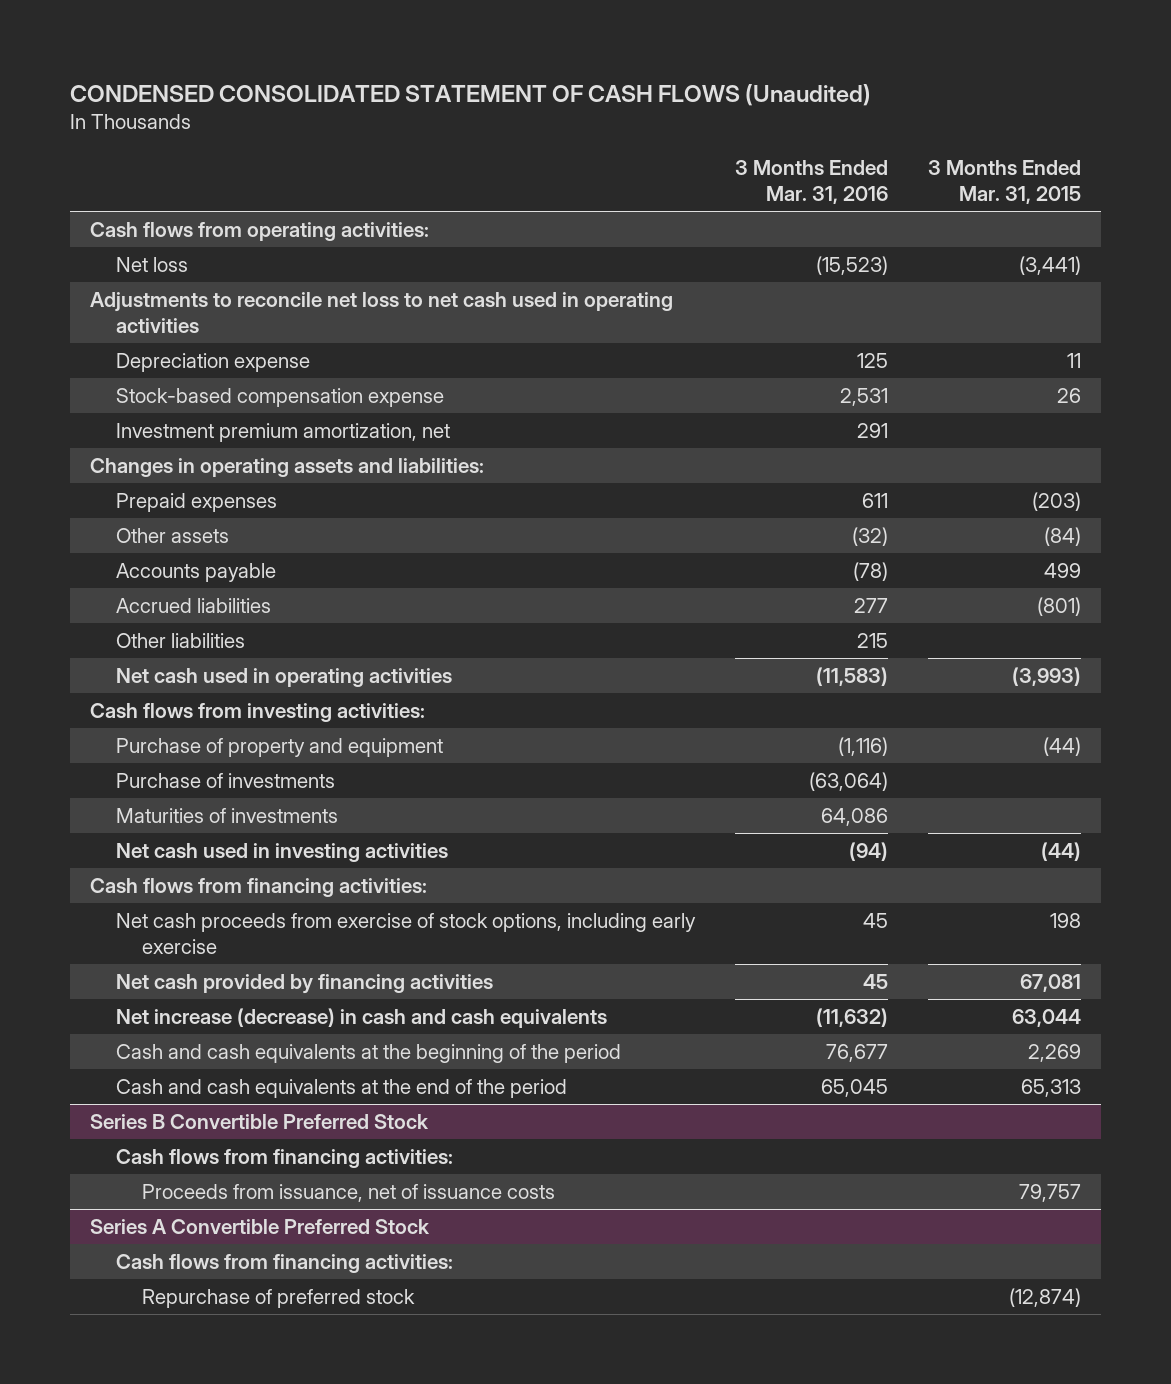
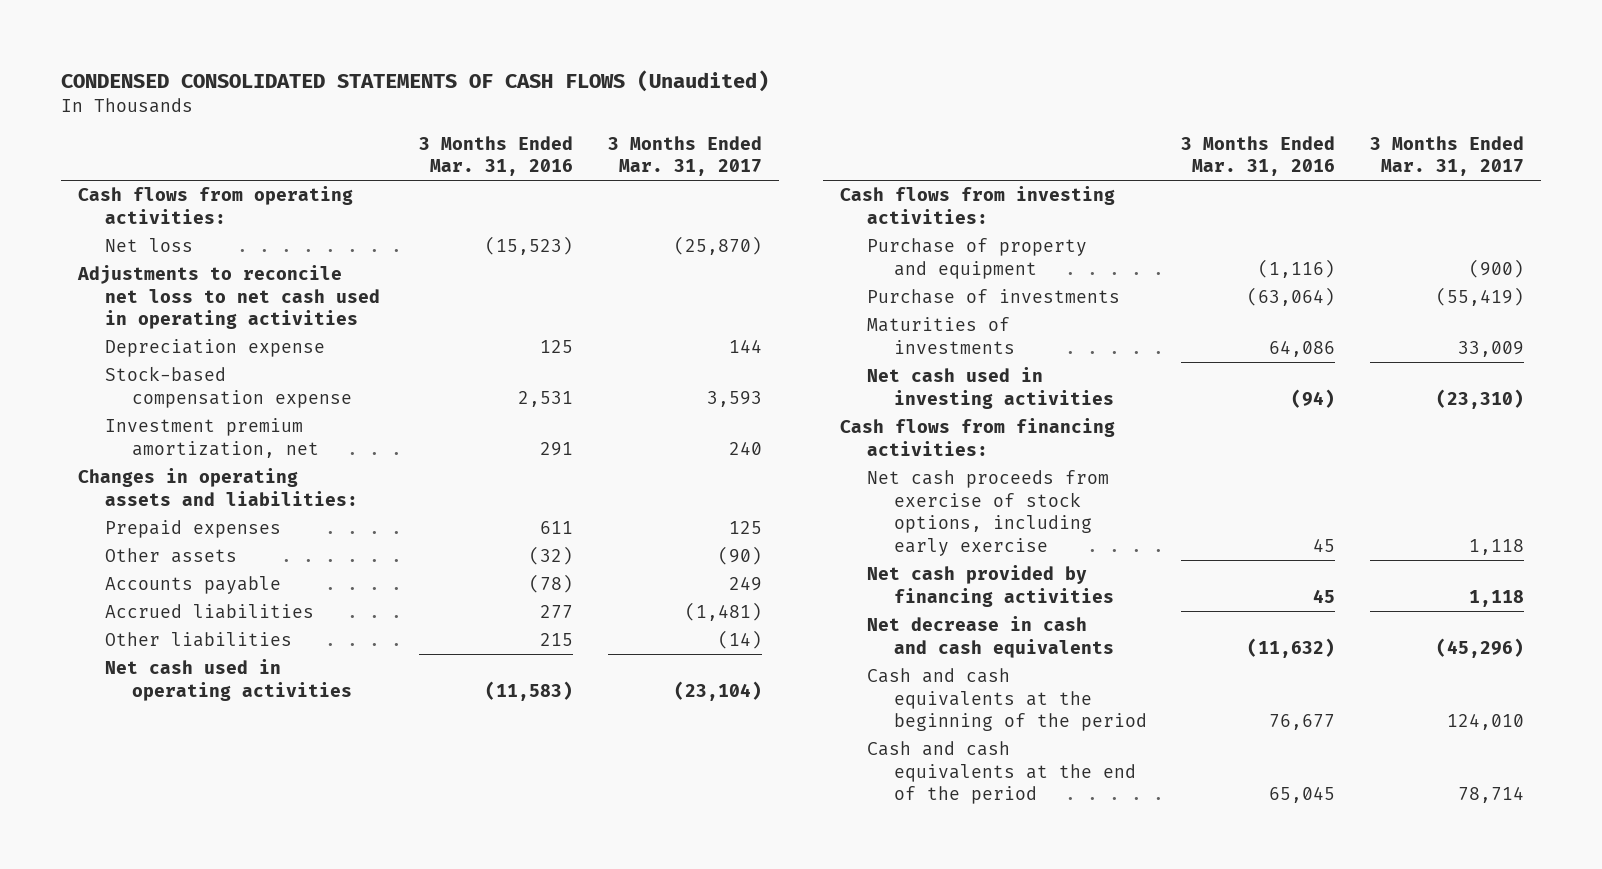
- CONDENSED CONSOLIDATED STATEMENT OF CASH FLOWS (Unaudited)
+ CONDENSED CONSOLIDATED STATEMENTS OF CASH FLOWS (Unaudited)
- | 3 Months Ended Mar. 31, 2016 | 3 Months Ended Mar. 31, 2015
+ | 3 Months Ended Mar. 31, 2016 | 3 Months Ended Mar. 31, 2017
- Net increase (decrease) in cash and cash equivalents | (11,632) | 63,044
+ Net decrease in cash and cash equivalents | (11,632) | (45,296)
- Series B Convertible Preferred Stock
- Cash flows from financing activities:
- Proceeds from issuance, net of issuance costs | | 79,757
- Series A Convertible Preferred Stock
- Cash flows from financing activities:
- Repurchase of preferred stock | | (12,874)

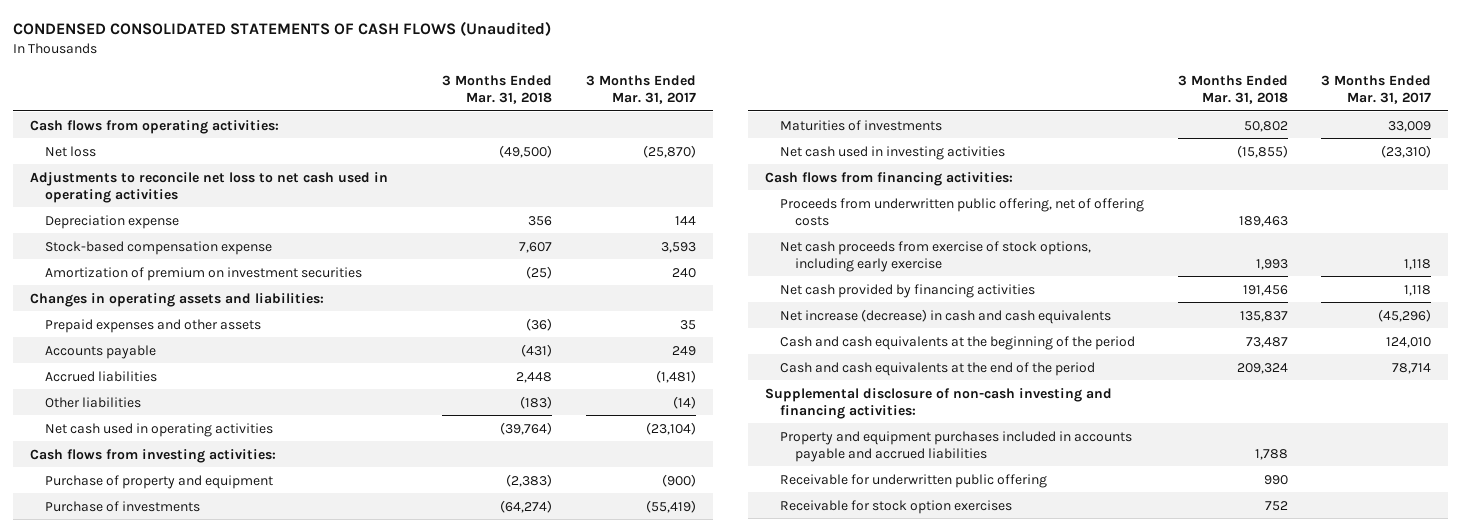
- | 3 Months Ended Mar. 31, 2016 | 3 Months Ended Mar. 31, 2017
+ | 3 Months Ended Mar. 31, 2018 | 3 Months Ended Mar. 31, 2017
- Investment premium amortization, net | 291 | 240
+ Amortization of premium on investment securities | (25) | 240
- Prepaid expenses | 611 | 125
- Other assets | (32) | (90)
+ Prepaid expenses and other assets | (36) | 35
+ Proceeds from underwritten public offering, net of offering costs | 189,463 |
- Net decrease in cash and cash equivalents | (11,632) | (45,296)
+ Net increase (decrease) in cash and cash equivalents | 135,837 | (45,296)
+ Supplemental disclosure of non-cash investing and financing activities:
+ Property and equipment purchases included in accounts payable and accrued liabilities | 1,788 |
+ Receivable for underwritten public offering | 990 |
+ Receivable for stock option exercises | 752 |

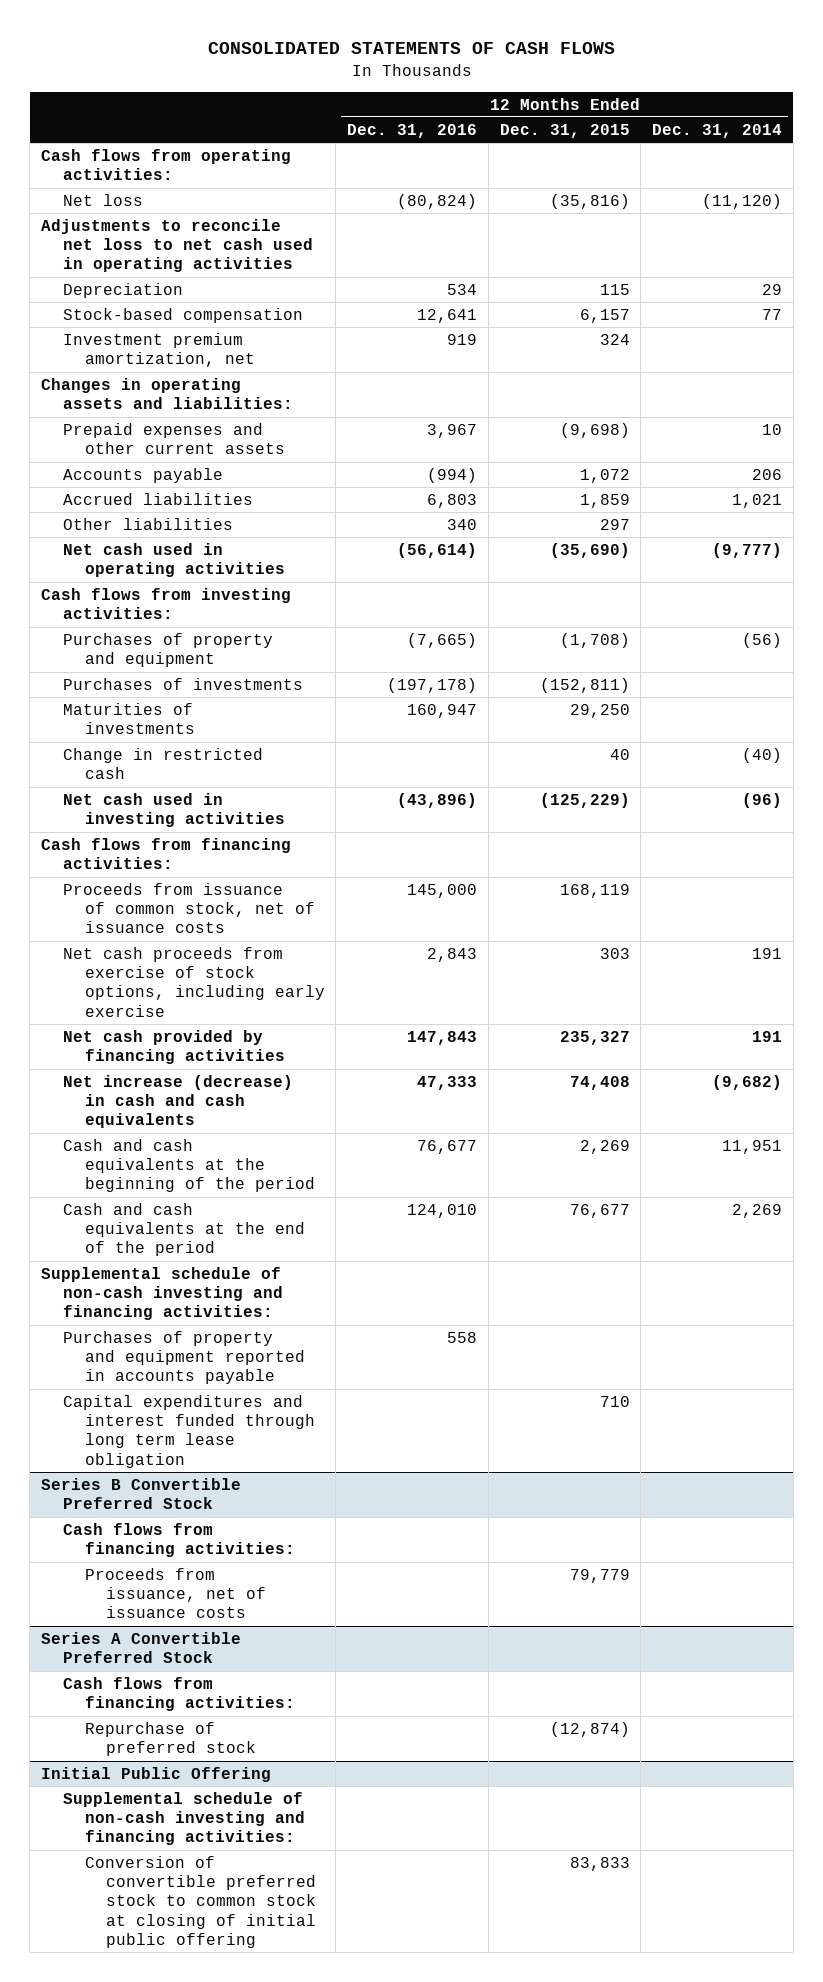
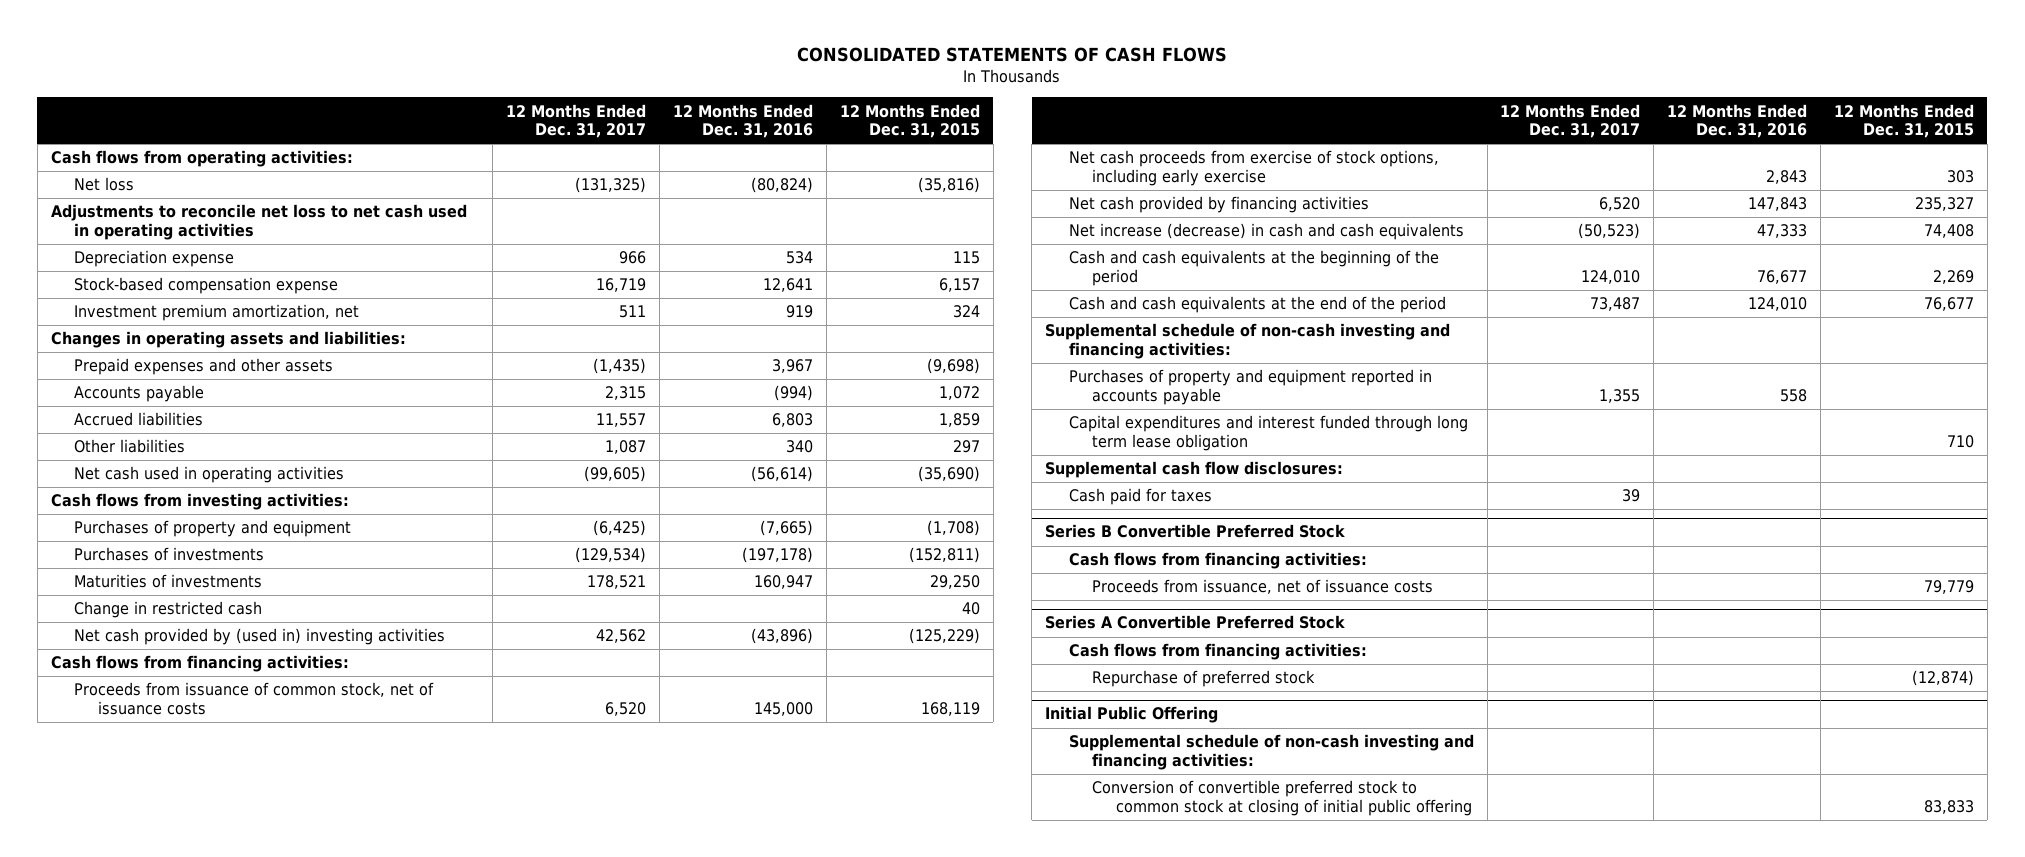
- | 12 Months Ended Dec. 31, 2016 | 12 Months Ended Dec. 31, 2015 | 12 Months Ended Dec. 31, 2014
+ | 12 Months Ended Dec. 31, 2017 | 12 Months Ended Dec. 31, 2016 | 12 Months Ended Dec. 31, 2015
- Depreciation | 534 | 115 | 29
- Stock-based compensation | 12,641 | 6,157 | 77
+ Depreciation expense | 966 | 534 | 115
+ Stock-based compensation expense | 16,719 | 12,641 | 6,157
- Prepaid expenses and other current assets | 3,967 | (9,698) | 10
+ Prepaid expenses and other assets | (1,435) | 3,967 | (9,698)
- Net cash used in investing activities | (43,896) | (125,229) | (96)
+ Net cash provided by (used in) investing activities | 42,562 | (43,896) | (125,229)
+ Supplemental cash flow disclosures:
+ Cash paid for taxes | 39 | |

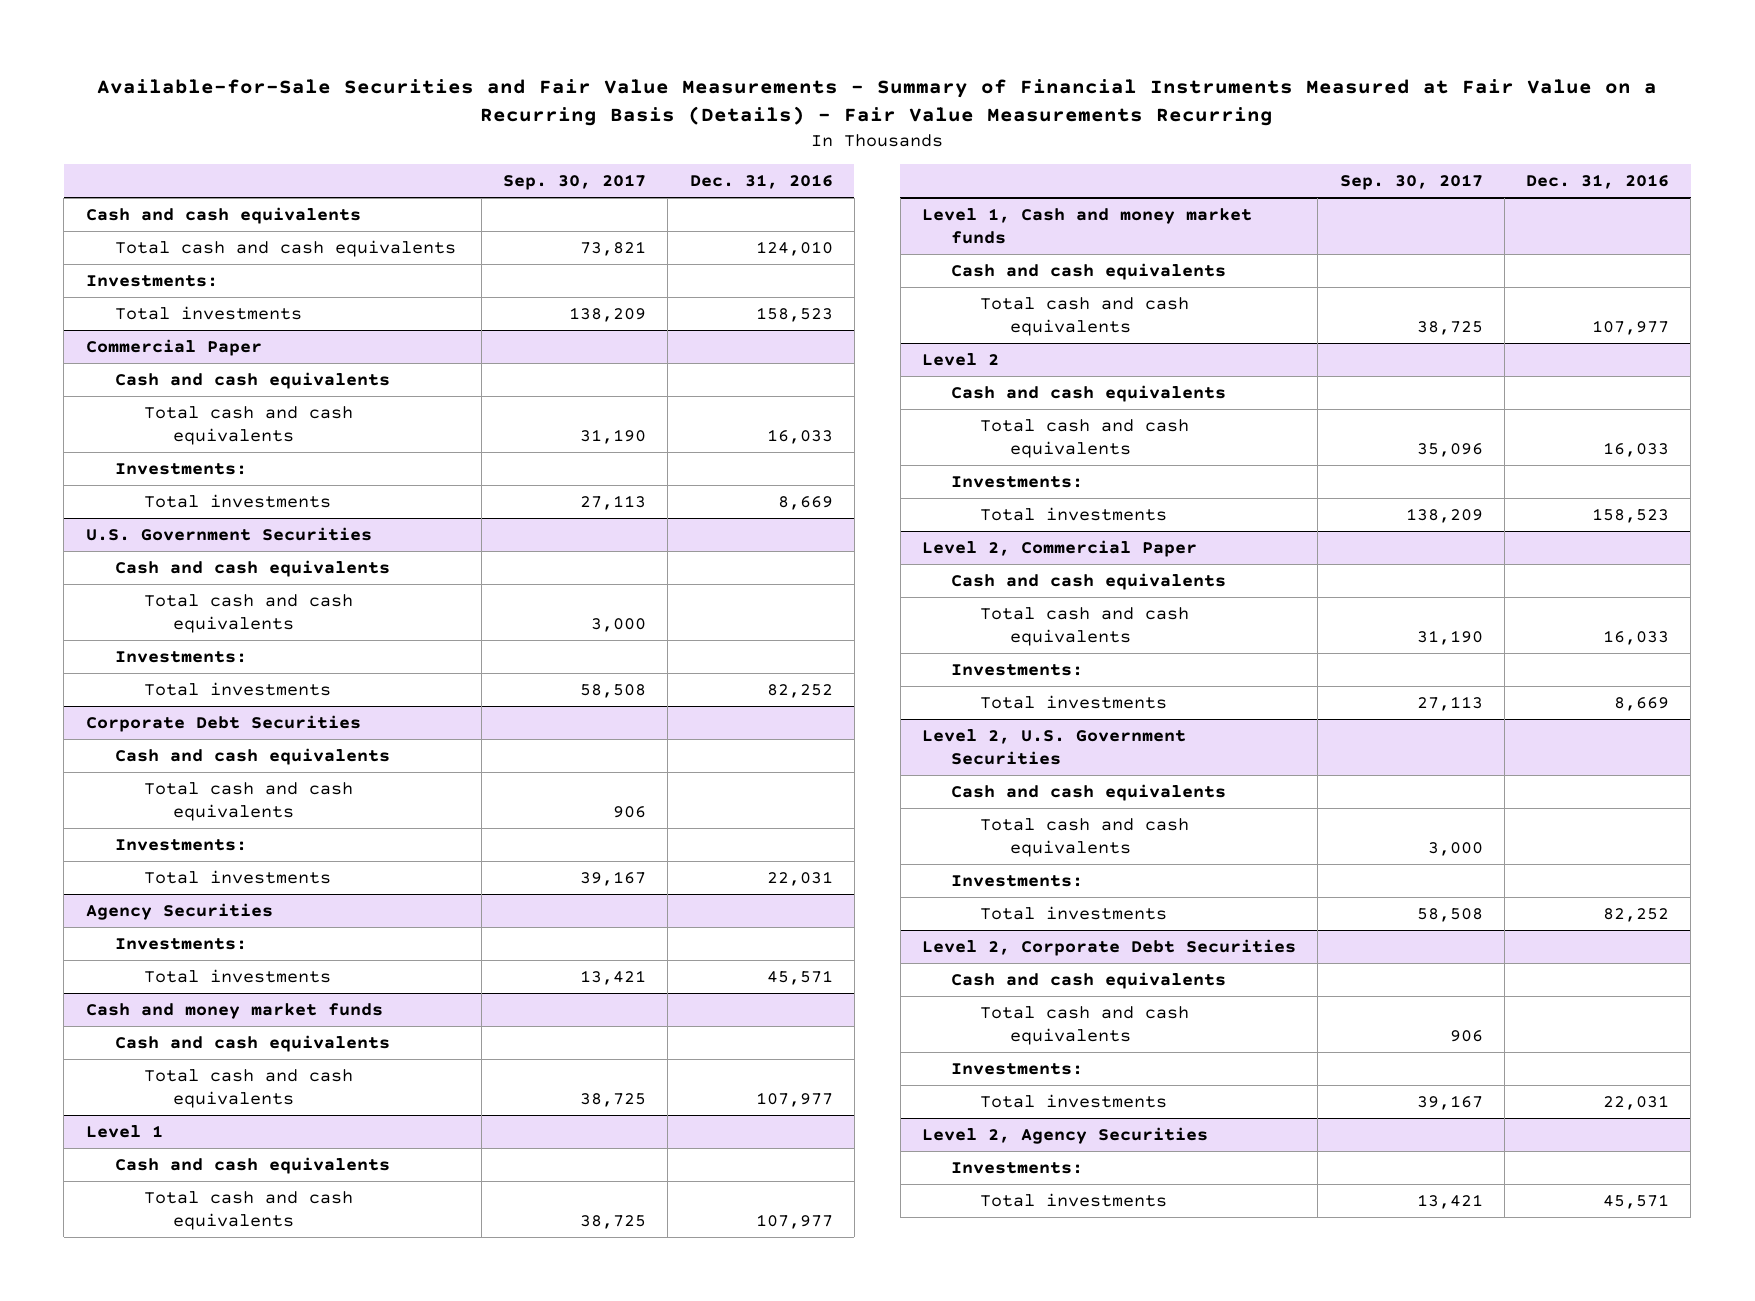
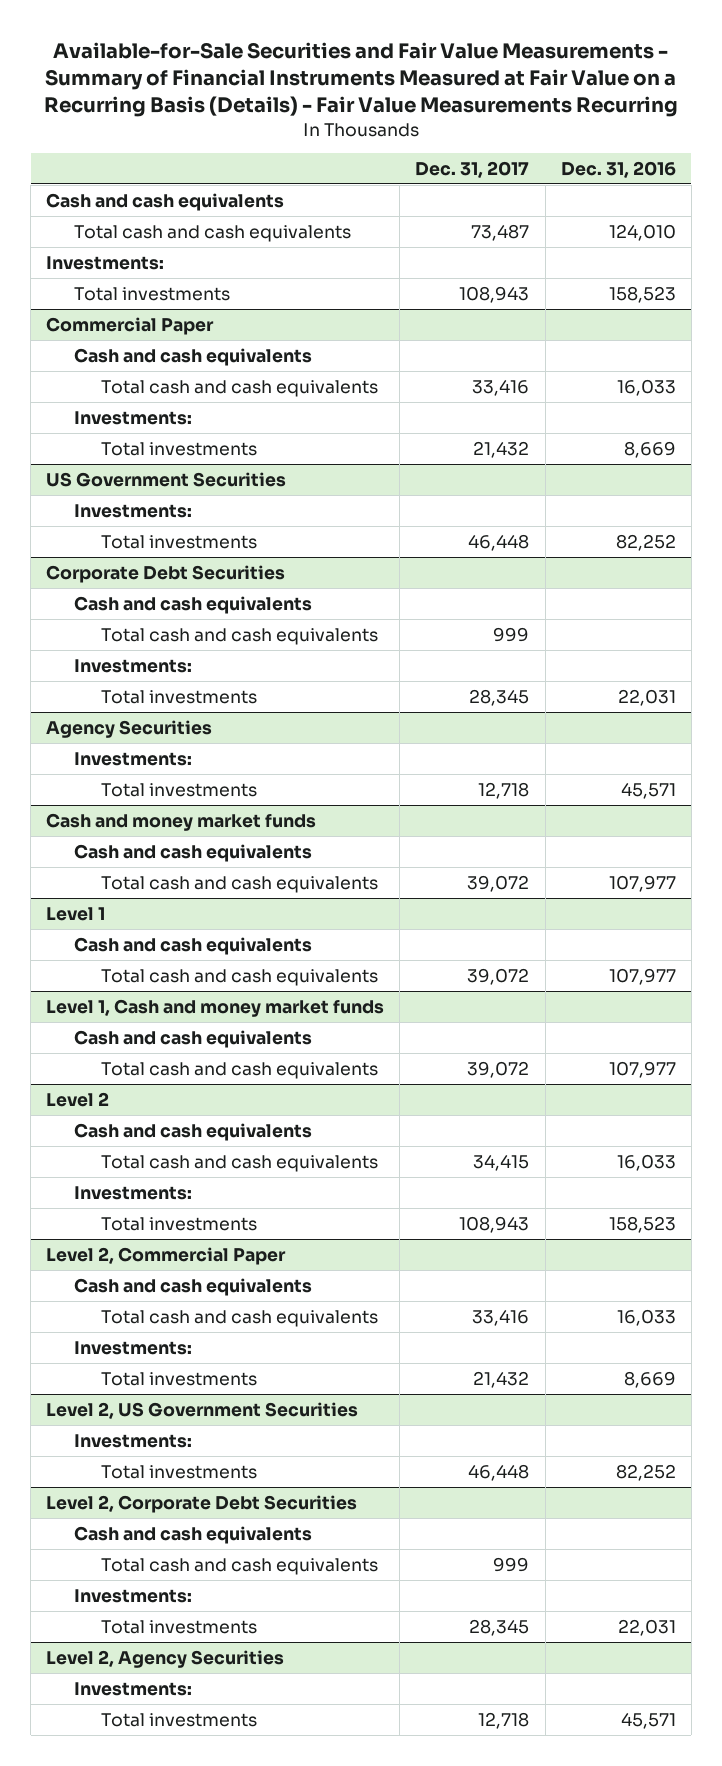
- | Sep. 30, 2017 | Dec. 31, 2016
+ | Dec. 31, 2017 | Dec. 31, 2016
- U.S. Government Securities
- Cash and cash equivalents
- Total cash and cash equivalents | 3,000 |
+ US Government Securities
- Level 2, U.S. Government Securities
- Cash and cash equivalents
- Total cash and cash equivalents | 3,000 |
+ Level 2, US Government Securities

